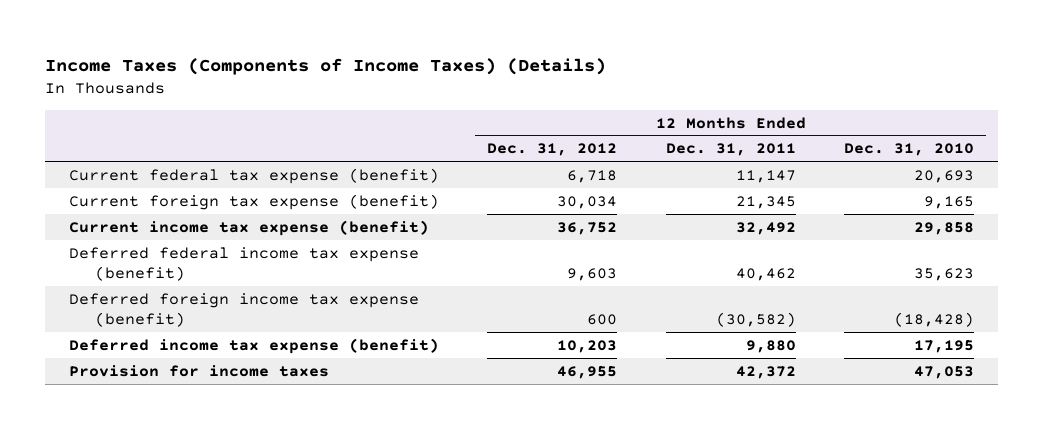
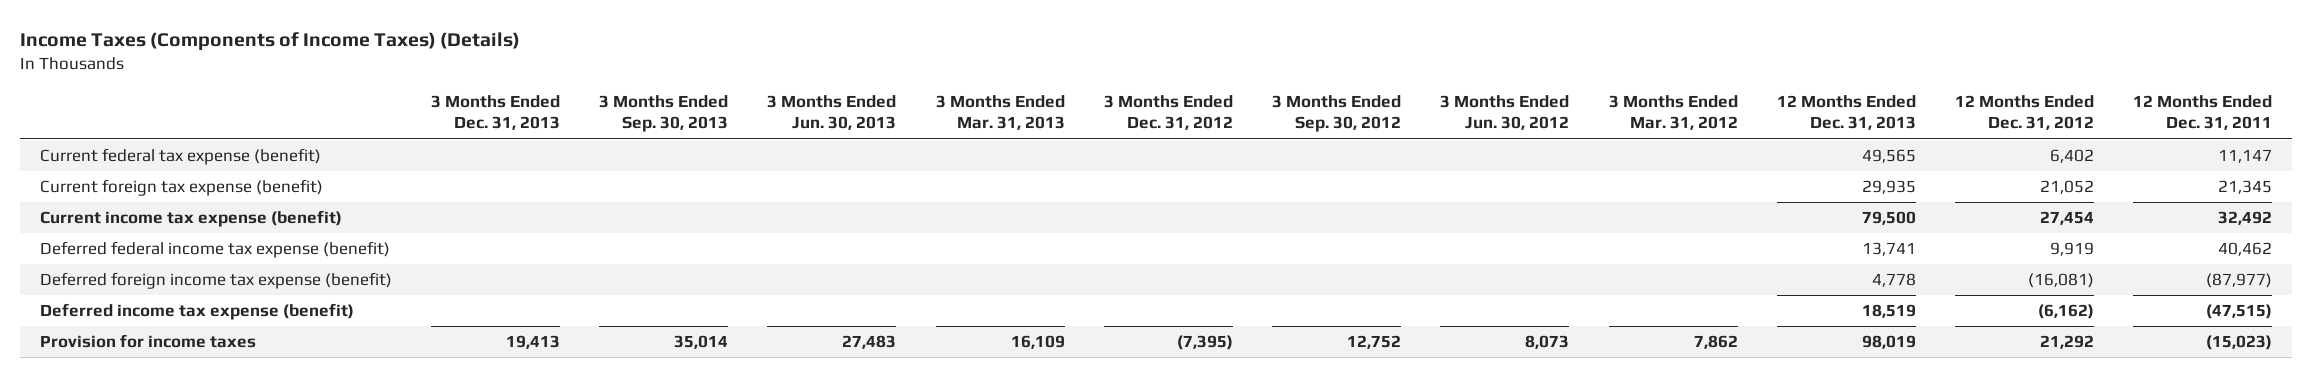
- | 12 Months Ended Dec. 31, 2012 | 12 Months Ended Dec. 31, 2011 | 12 Months Ended Dec. 31, 2010
+ | 3 Months Ended Dec. 31, 2013 | 3 Months Ended Sep. 30, 2013 | 3 Months Ended Jun. 30, 2013 | 3 Months Ended Mar. 31, 2013 | 3 Months Ended Dec. 31, 2012 | 3 Months Ended Sep. 30, 2012 | 3 Months Ended Jun. 30, 2012 | 3 Months Ended Mar. 31, 2012 | 12 Months Ended Dec. 31, 2013 | 12 Months Ended Dec. 31, 2012 | 12 Months Ended Dec. 31, 2011
- Current federal tax expense (benefit) | 6,718 | 11,147 | 20,693
- Current foreign tax expense (benefit) | 30,034 | 21,345 | 9,165
- Current income tax expense (benefit) | 36,752 | 32,492 | 29,858
- Deferred federal income tax expense (benefit) | 9,603 | 40,462 | 35,623
- Deferred foreign income tax expense (benefit) | 600 | (30,582) | (18,428)
- Deferred income tax expense (benefit) | 10,203 | 9,880 | 17,195
- Provision for income taxes | 46,955 | 42,372 | 47,053
+ Current federal tax expense (benefit) | | | | | | | | | 49,565 | 6,402 | 11,147
+ Current foreign tax expense (benefit) | | | | | | | | | 29,935 | 21,052 | 21,345
+ Current income tax expense (benefit) | | | | | | | | | 79,500 | 27,454 | 32,492
+ Deferred federal income tax expense (benefit) | | | | | | | | | 13,741 | 9,919 | 40,462
+ Deferred foreign income tax expense (benefit) | | | | | | | | | 4,778 | (16,081) | (87,977)
+ Deferred income tax expense (benefit) | | | | | | | | | 18,519 | (6,162) | (47,515)
+ Provision for income taxes | 19,413 | 35,014 | 27,483 | 16,109 | (7,395) | 12,752 | 8,073 | 7,862 | 98,019 | 21,292 | (15,023)

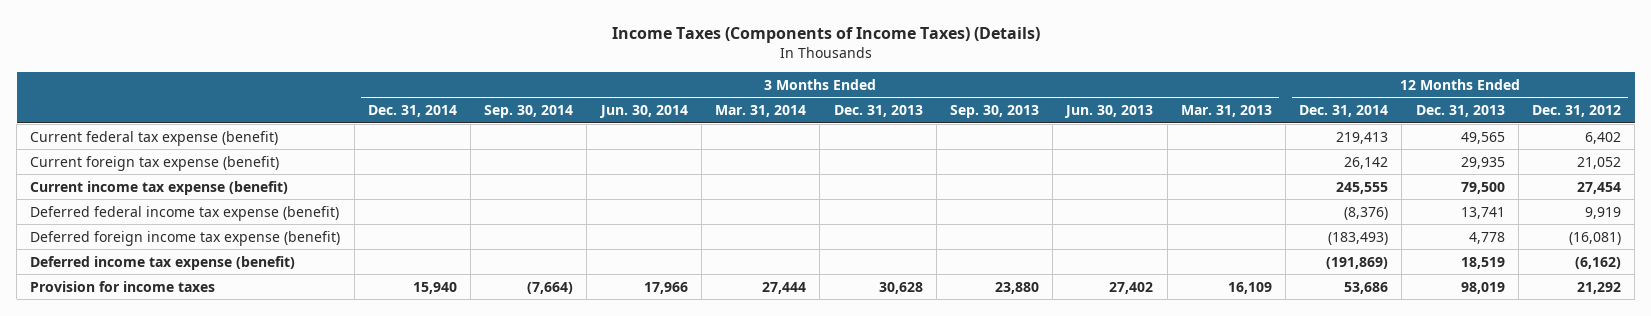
- | 3 Months Ended Dec. 31, 2013 | 3 Months Ended Sep. 30, 2013 | 3 Months Ended Jun. 30, 2013 | 3 Months Ended Mar. 31, 2013 | 3 Months Ended Dec. 31, 2012 | 3 Months Ended Sep. 30, 2012 | 3 Months Ended Jun. 30, 2012 | 3 Months Ended Mar. 31, 2012 | 12 Months Ended Dec. 31, 2013 | 12 Months Ended Dec. 31, 2012 | 12 Months Ended Dec. 31, 2011
+ | 3 Months Ended Dec. 31, 2014 | 3 Months Ended Sep. 30, 2014 | 3 Months Ended Jun. 30, 2014 | 3 Months Ended Mar. 31, 2014 | 3 Months Ended Dec. 31, 2013 | 3 Months Ended Sep. 30, 2013 | 3 Months Ended Jun. 30, 2013 | 3 Months Ended Mar. 31, 2013 | 12 Months Ended Dec. 31, 2014 | 12 Months Ended Dec. 31, 2013 | 12 Months Ended Dec. 31, 2012
- Provision for income taxes | 19,413 | 35,014 | 27,483 | 16,109 | (7,395) | 12,752 | 8,073 | 7,862 | 98,019 | 21,292 | (15,023)
+ Provision for income taxes | 15,940 | (7,664) | 17,966 | 27,444 | 30,628 | 23,880 | 27,402 | 16,109 | 53,686 | 98,019 | 21,292

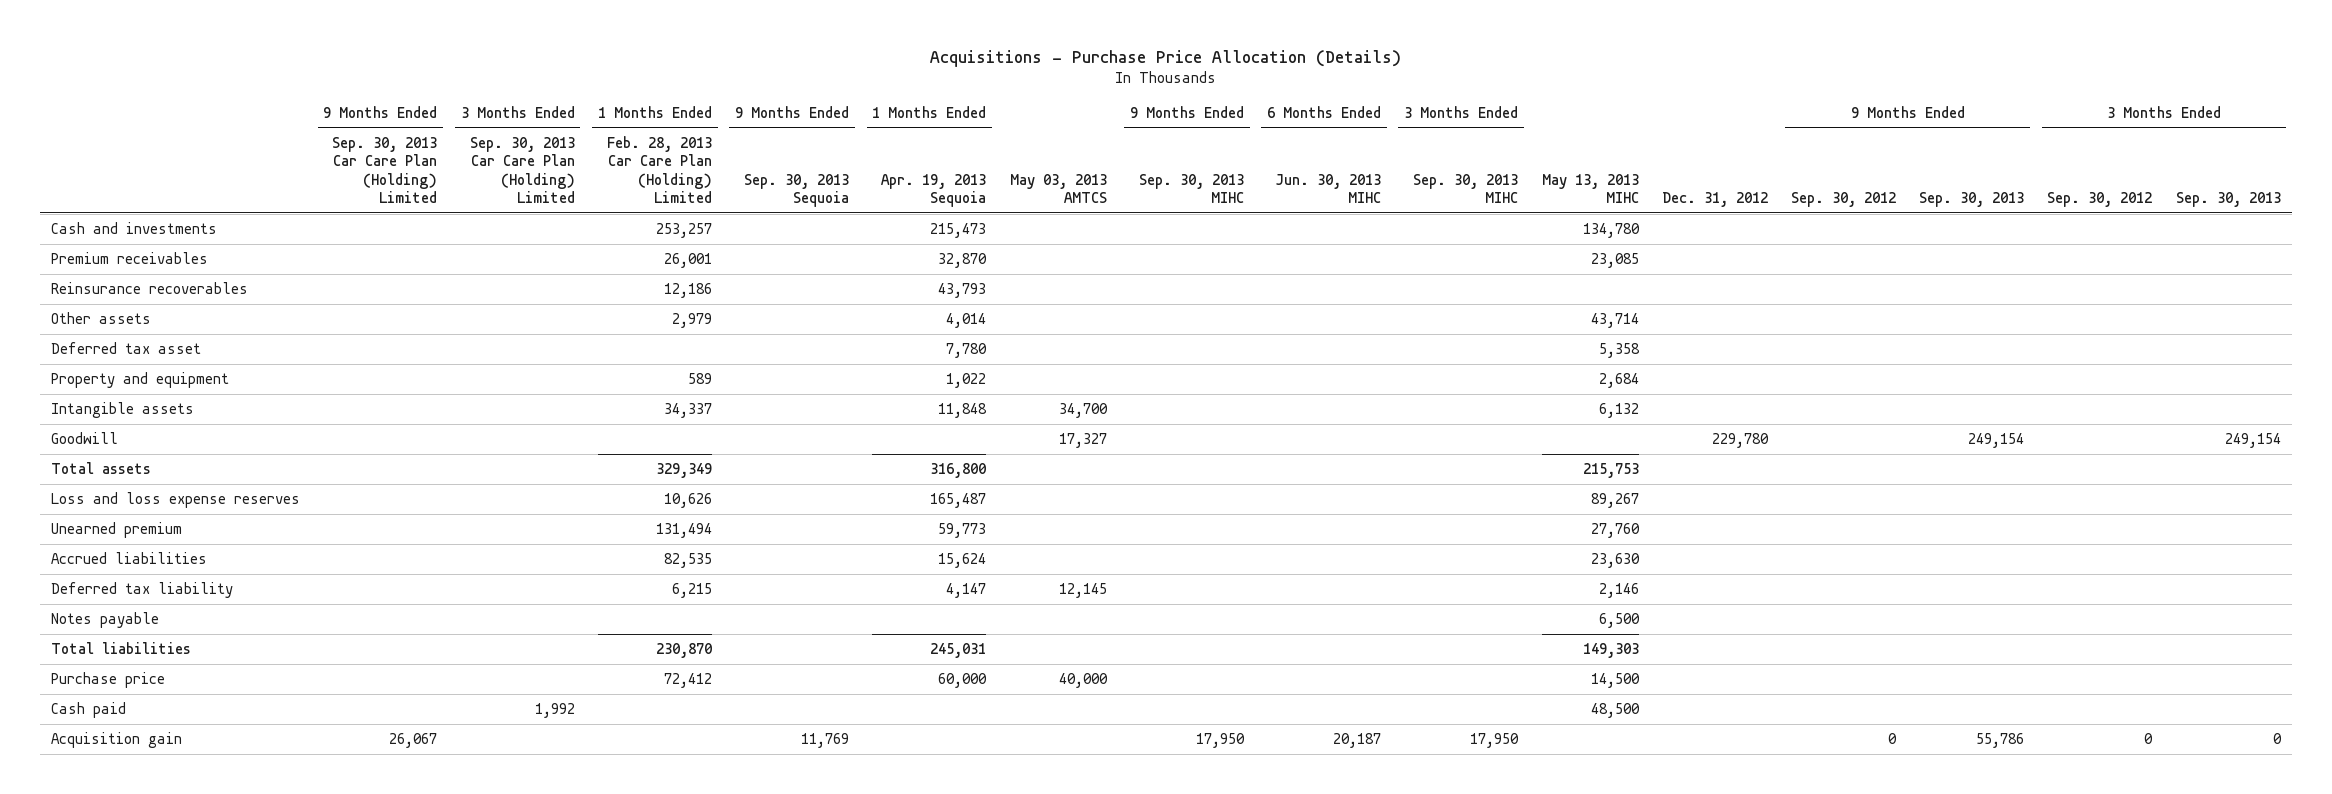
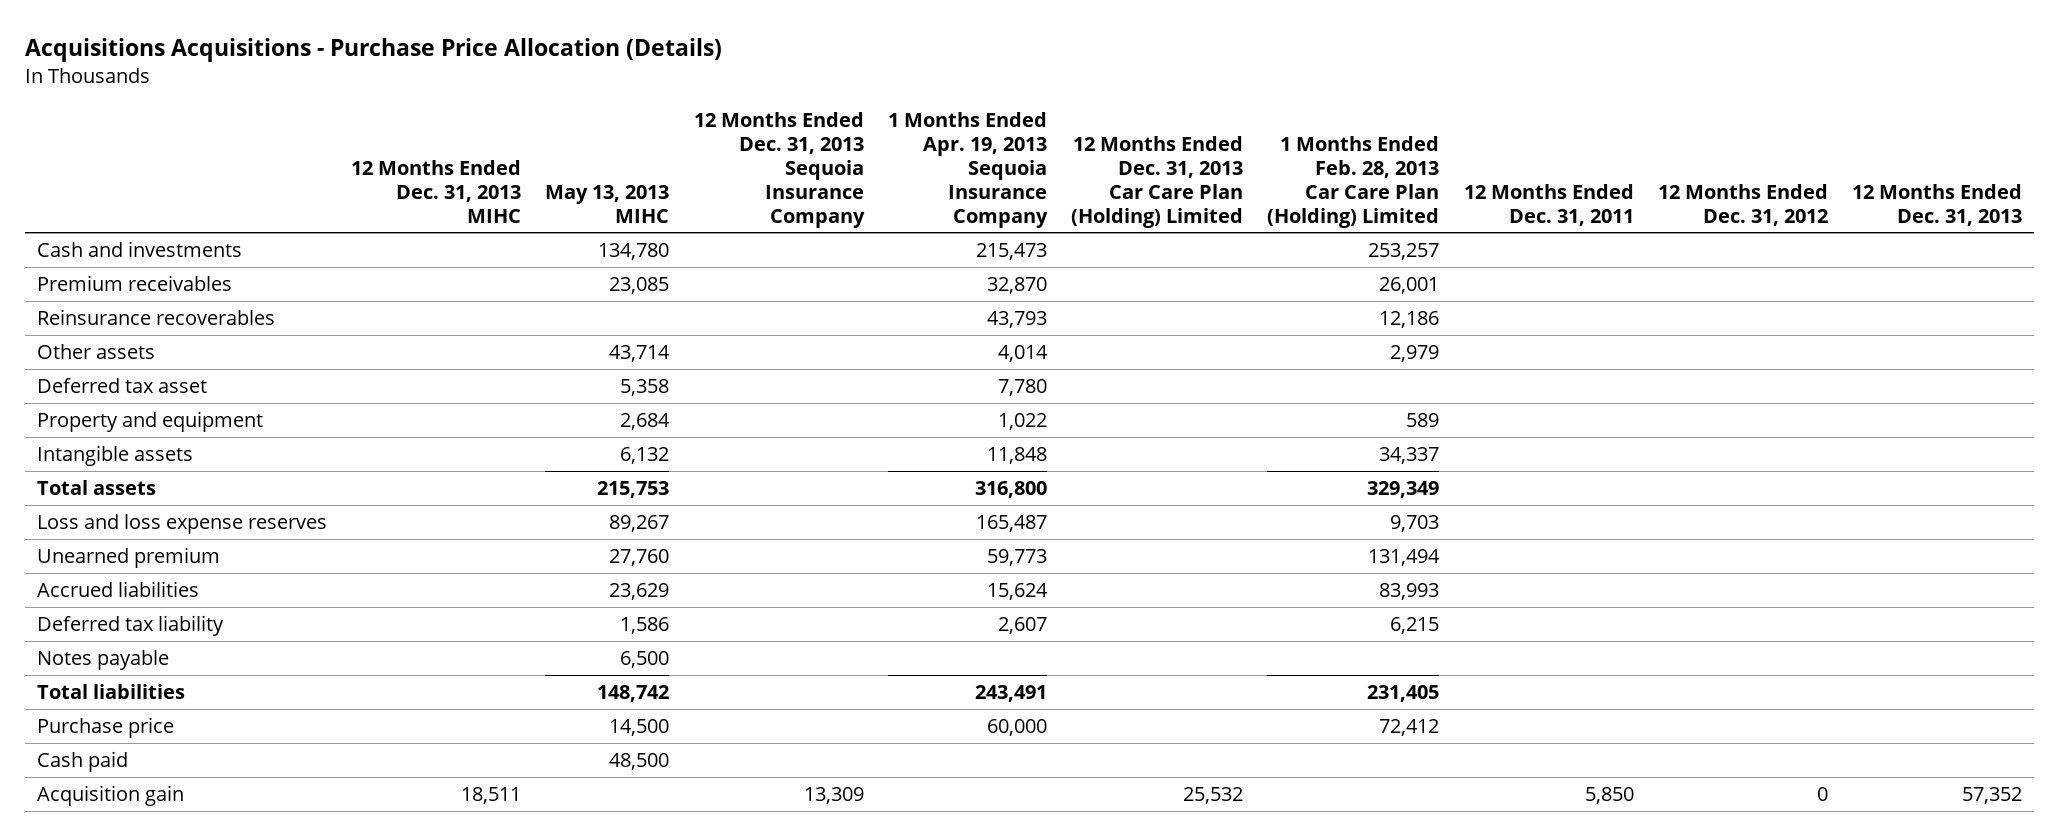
- Acquisitions - Purchase Price Allocation (Details)
+ Acquisitions Acquisitions - Purchase Price Allocation (Details)
- | 9 Months Ended Sep. 30, 2013 Car Care Plan (Holding) Limited | 3 Months Ended Sep. 30, 2013 Car Care Plan (Holding) Limited | 1 Months Ended Feb. 28, 2013 Car Care Plan (Holding) Limited | 9 Months Ended Sep. 30, 2013 Sequoia | 1 Months Ended Apr. 19, 2013 Sequoia | May 03, 2013 AMTCS | 9 Months Ended Sep. 30, 2013 MIHC | 6 Months Ended Jun. 30, 2013 MIHC | 3 Months Ended Sep. 30, 2013 MIHC | May 13, 2013 MIHC | Dec. 31, 2012 | 9 Months Ended Sep. 30, 2012 | 9 Months Ended Sep. 30, 2013 | 3 Months Ended Sep. 30, 2012 | 3 Months Ended Sep. 30, 2013
+ | 12 Months Ended Dec. 31, 2013 MIHC | May 13, 2013 MIHC | 12 Months Ended Dec. 31, 2013 Sequoia Insurance Company | 1 Months Ended Apr. 19, 2013 Sequoia Insurance Company | 12 Months Ended Dec. 31, 2013 Car Care Plan (Holding) Limited | 1 Months Ended Feb. 28, 2013 Car Care Plan (Holding) Limited | 12 Months Ended Dec. 31, 2011 | 12 Months Ended Dec. 31, 2012 | 12 Months Ended Dec. 31, 2013
- Goodwill | | | | | | 17,327 | | | | | 229,780 | | 249,154 | | 249,154
- Loss and loss expense reserves | | | 10,626 | | 165,487 | | | | | 89,267 | | | | |
+ Loss and loss expense reserves | | 89,267 | | 165,487 | | 9,703 | | |
- Accrued liabilities | | | 82,535 | | 15,624 | | | | | 23,630 | | | | |
- Deferred tax liability | | | 6,215 | | 4,147 | 12,145 | | | | 2,146 | | | | |
+ Accrued liabilities | | 23,629 | | 15,624 | | 83,993 | | |
+ Deferred tax liability | | 1,586 | | 2,607 | | 6,215 | | |
- Total liabilities | | | 230,870 | | 245,031 | | | | | 149,303 | | | | |
+ Total liabilities | | 148,742 | | 243,491 | | 231,405 | | |

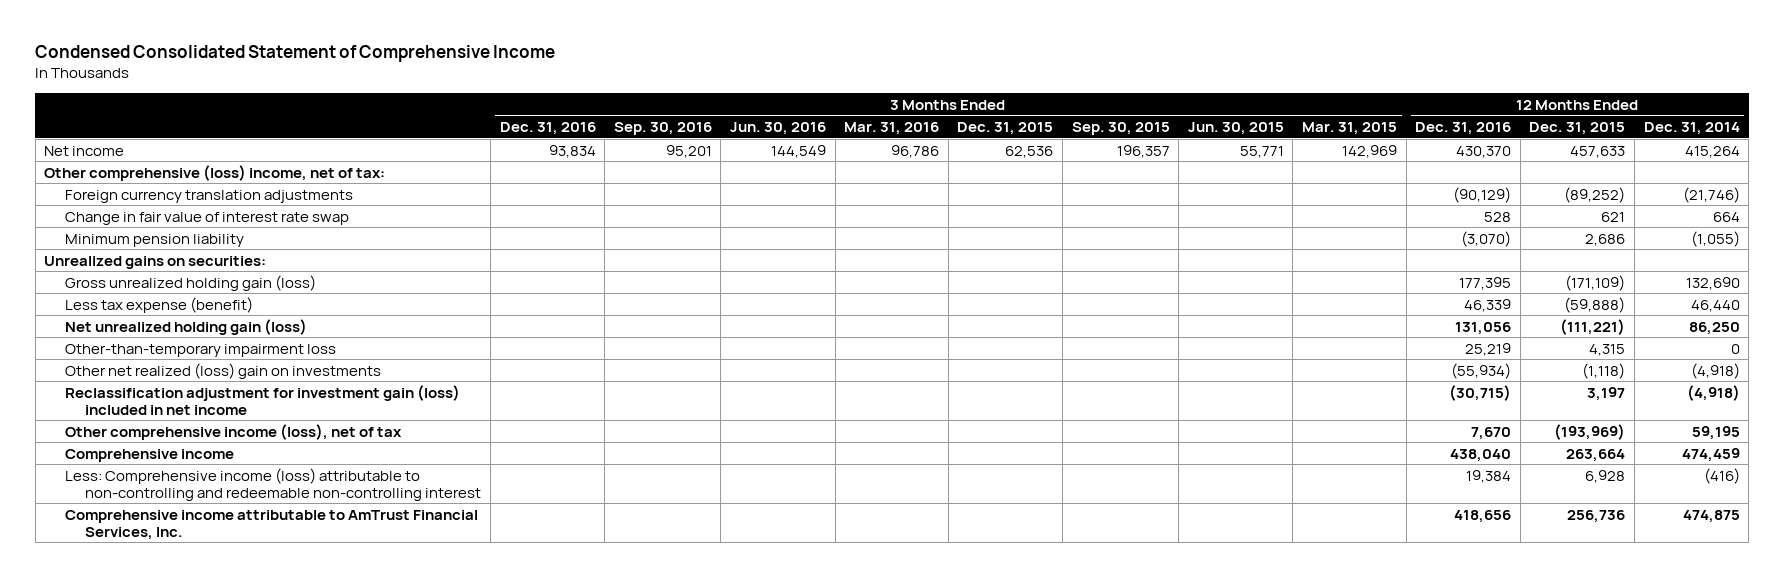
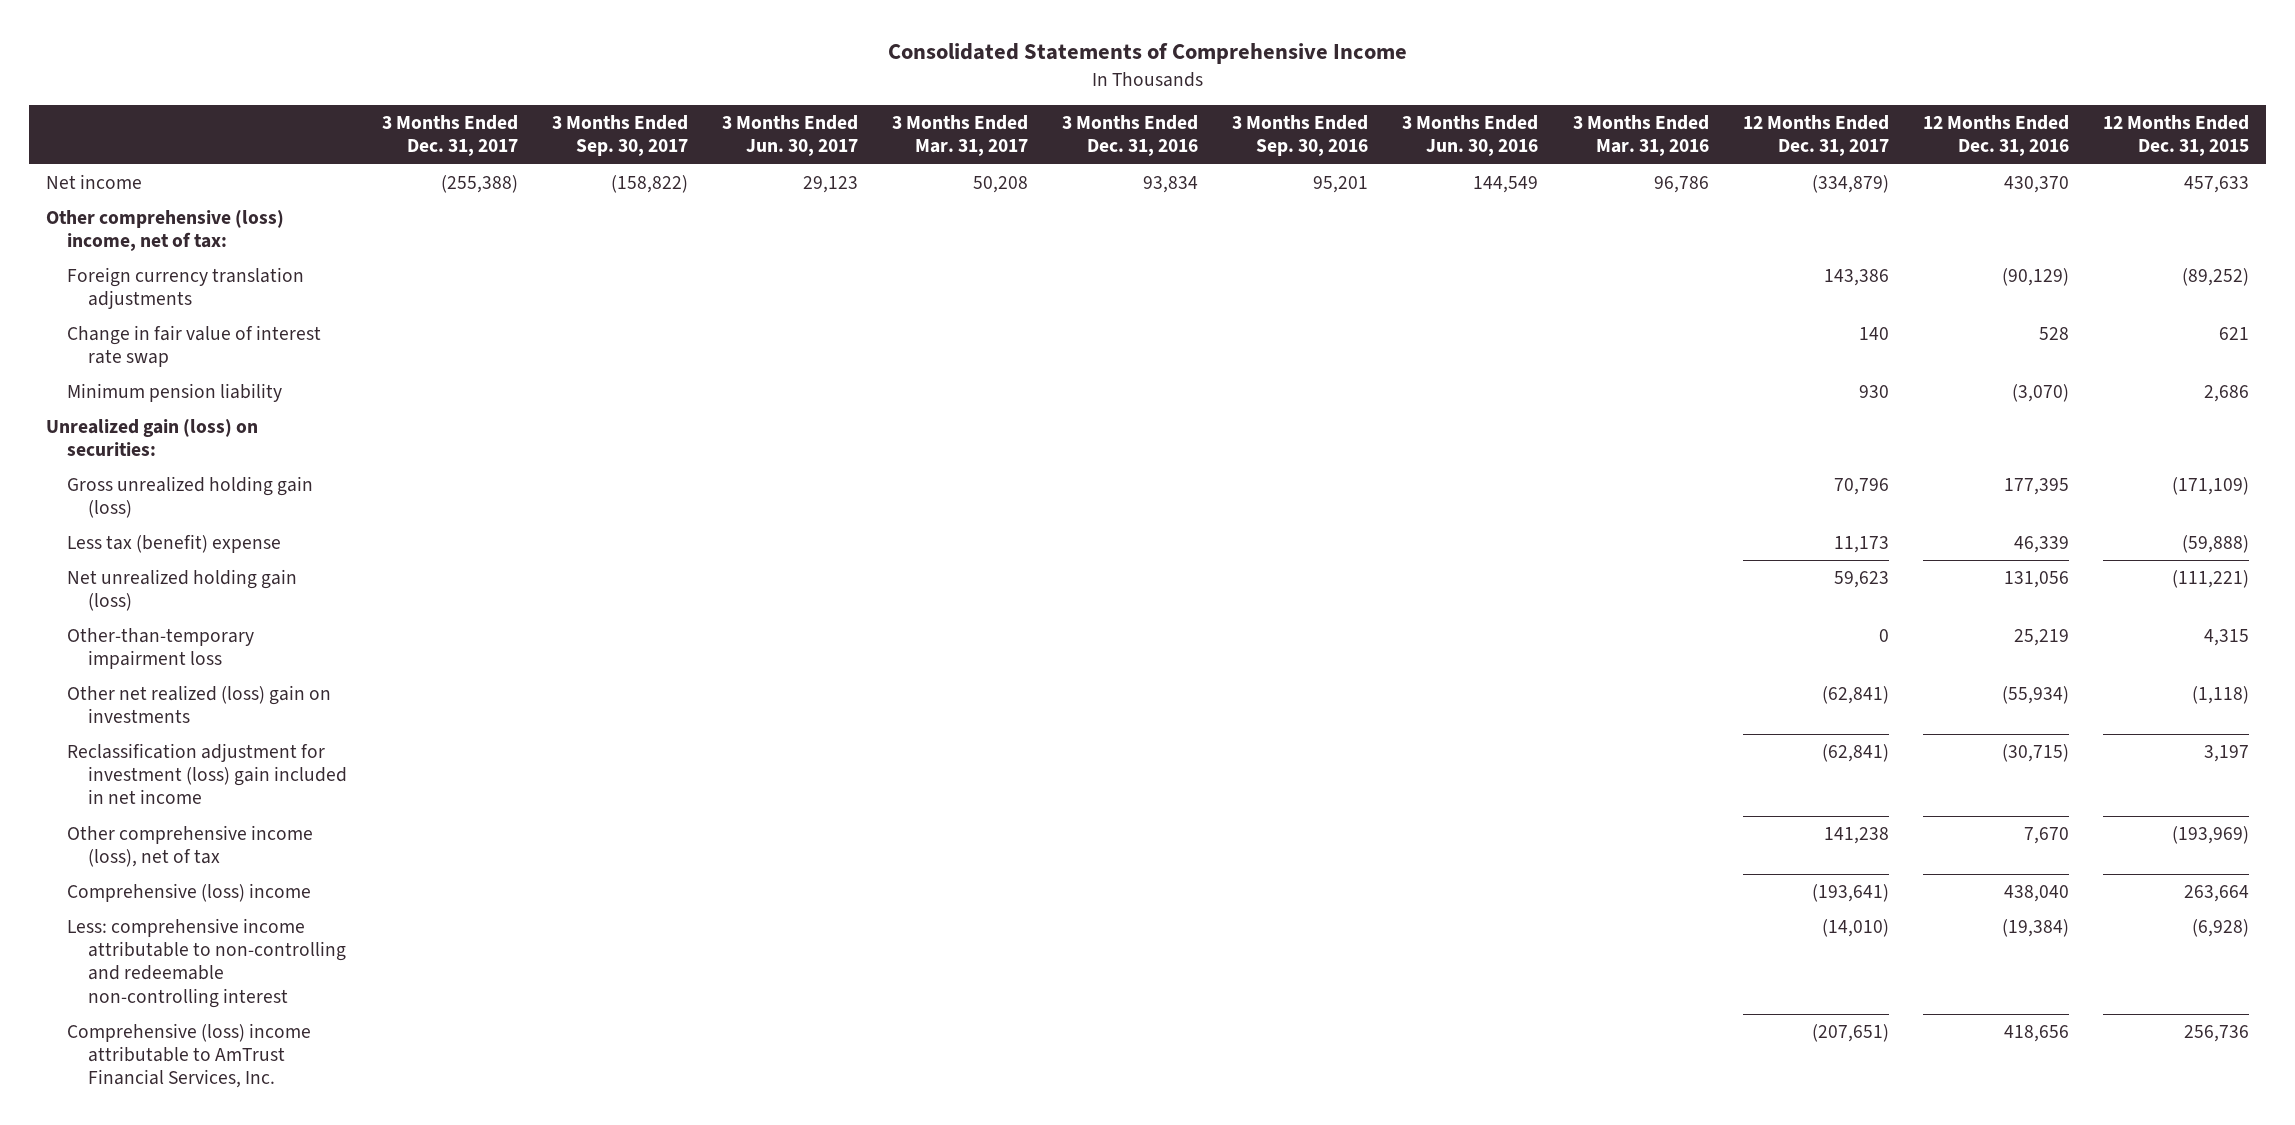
- Condensed Consolidated Statement of Comprehensive Income
+ Consolidated Statements of Comprehensive Income
- | 3 Months Ended Dec. 31, 2016 | 3 Months Ended Sep. 30, 2016 | 3 Months Ended Jun. 30, 2016 | 3 Months Ended Mar. 31, 2016 | 3 Months Ended Dec. 31, 2015 | 3 Months Ended Sep. 30, 2015 | 3 Months Ended Jun. 30, 2015 | 3 Months Ended Mar. 31, 2015 | 12 Months Ended Dec. 31, 2016 | 12 Months Ended Dec. 31, 2015 | 12 Months Ended Dec. 31, 2014
+ | 3 Months Ended Dec. 31, 2017 | 3 Months Ended Sep. 30, 2017 | 3 Months Ended Jun. 30, 2017 | 3 Months Ended Mar. 31, 2017 | 3 Months Ended Dec. 31, 2016 | 3 Months Ended Sep. 30, 2016 | 3 Months Ended Jun. 30, 2016 | 3 Months Ended Mar. 31, 2016 | 12 Months Ended Dec. 31, 2017 | 12 Months Ended Dec. 31, 2016 | 12 Months Ended Dec. 31, 2015
- Unrealized gains on securities:
+ Unrealized gain (loss) on securities:
- Less tax expense (benefit) | | | | | | | | | 46,339 | (59,888) | 46,440
+ Less tax (benefit) expense | | | | | | | | | 11,173 | 46,339 | (59,888)
- Reclassification adjustment for investment gain (loss) included in net income | | | | | | | | | (30,715) | 3,197 | (4,918)
+ Reclassification adjustment for investment (loss) gain included in net income | | | | | | | | | (62,841) | (30,715) | 3,197
- Comprehensive income | | | | | | | | | 438,040 | 263,664 | 474,459
- Less: Comprehensive income (loss) attributable to non-controlling and redeemable non-controlling interest | | | | | | | | | 19,384 | 6,928 | (416)
- Comprehensive income attributable to AmTrust Financial Services, Inc. | | | | | | | | | 418,656 | 256,736 | 474,875
+ Comprehensive (loss) income | | | | | | | | | (193,641) | 438,040 | 263,664
+ Less: comprehensive income attributable to non-controlling and redeemable non-controlling interest | | | | | | | | | (14,010) | (19,384) | (6,928)
+ Comprehensive (loss) income attributable to AmTrust Financial Services, Inc. | | | | | | | | | (207,651) | 418,656 | 256,736

